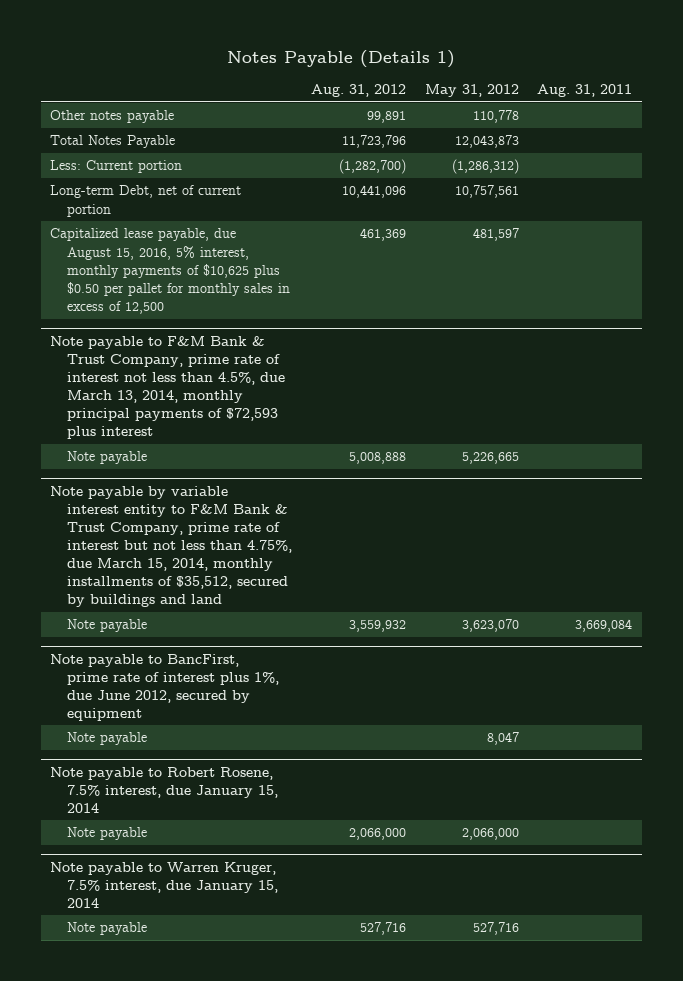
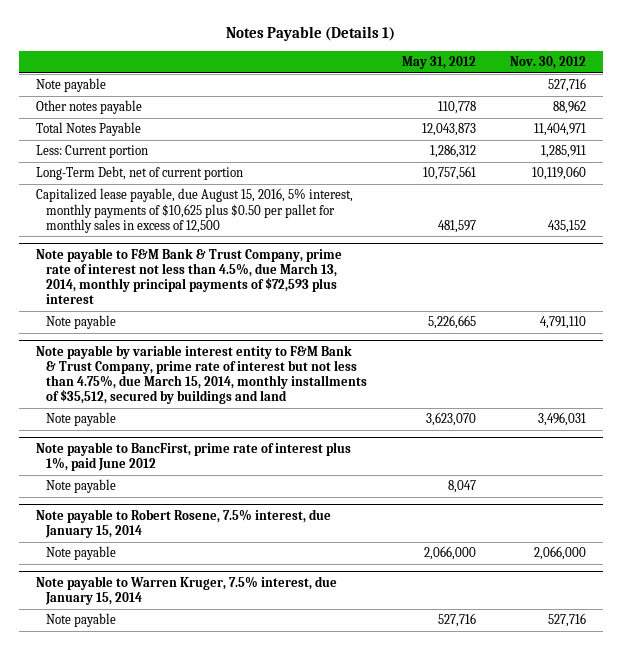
- | Aug. 31, 2012 | May 31, 2012 | Aug. 31, 2011
+ | May 31, 2012 | Nov. 30, 2012
+ Note payable | | 527,716
- Less: Current portion | (1,282,700) | (1,286,312) |
- Long-term Debt, net of current portion | 10,441,096 | 10,757,561 |
+ Less: Current portion | 1,286,312 | 1,285,911
+ Long-Term Debt, net of current portion | 10,757,561 | 10,119,060
- Note payable to BancFirst, prime rate of interest plus 1%, due June 2012, secured by equipment
+ Note payable to BancFirst, prime rate of interest plus 1%, paid June 2012

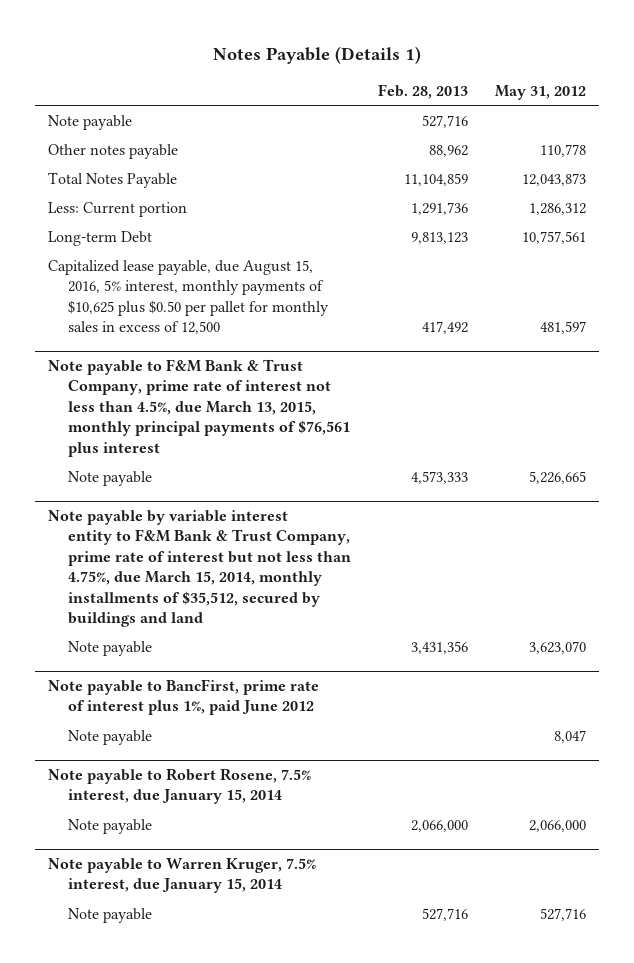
- | May 31, 2012 | Nov. 30, 2012
+ | Feb. 28, 2013 | May 31, 2012
- Long-Term Debt, net of current portion | 10,757,561 | 10,119,060
+ Long-term Debt | 9,813,123 | 10,757,561
- Note payable to F&M Bank & Trust Company, prime rate of interest not less than 4.5%, due March 13, 2014, monthly principal payments of $72,593 plus interest
+ Note payable to F&M Bank & Trust Company, prime rate of interest not less than 4.5%, due March 13, 2015, monthly principal payments of $76,561 plus interest

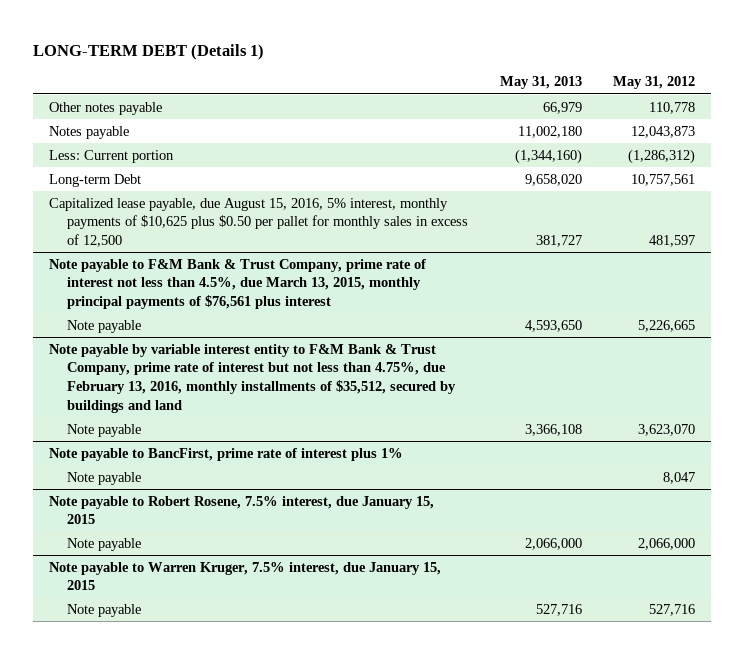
- Notes Payable (Details 1)
+ LONG-TERM DEBT (Details 1)
- | Feb. 28, 2013 | May 31, 2012
+ | May 31, 2013 | May 31, 2012
- Note payable | 527,716 |
- Total Notes Payable | 11,104,859 | 12,043,873
- Less: Current portion | 1,291,736 | 1,286,312
+ Notes payable | 11,002,180 | 12,043,873
+ Less: Current portion | (1,344,160) | (1,286,312)
- Note payable by variable interest entity to F&M Bank & Trust Company, prime rate of interest but not less than 4.75%, due March 15, 2014, monthly installments of $35,512, secured by buildings and land
+ Note payable by variable interest entity to F&M Bank & Trust Company, prime rate of interest but not less than 4.75%, due February 13, 2016, monthly installments of $35,512, secured by buildings and land
- Note payable to BancFirst, prime rate of interest plus 1%, paid June 2012
+ Note payable to BancFirst, prime rate of interest plus 1%
- Note payable to Robert Rosene, 7.5% interest, due January 15, 2014
+ Note payable to Robert Rosene, 7.5% interest, due January 15, 2015
- Note payable to Warren Kruger, 7.5% interest, due January 15, 2014
+ Note payable to Warren Kruger, 7.5% interest, due January 15, 2015

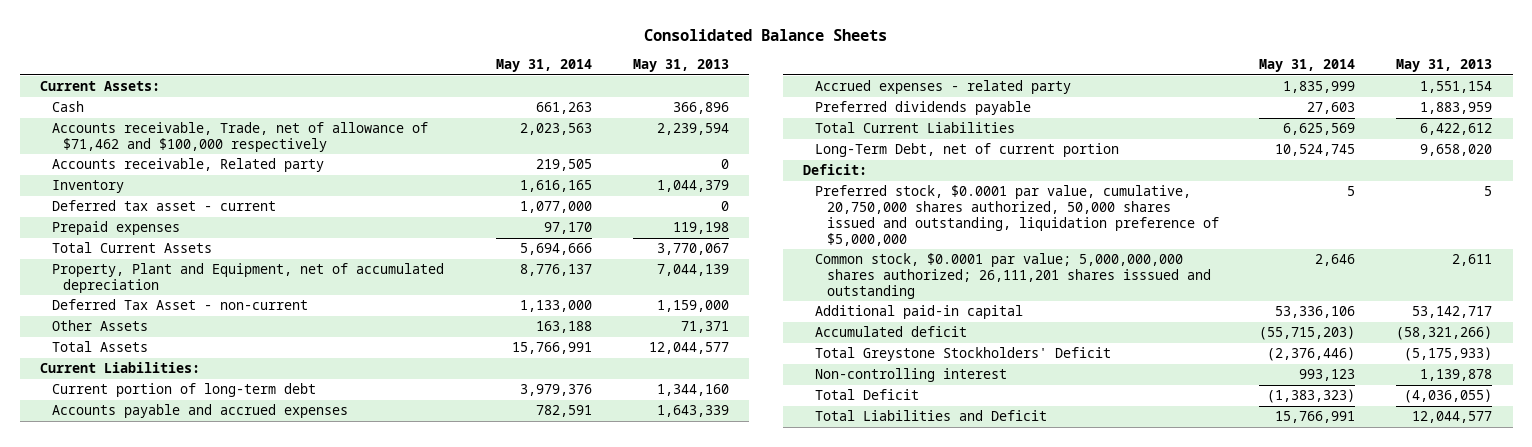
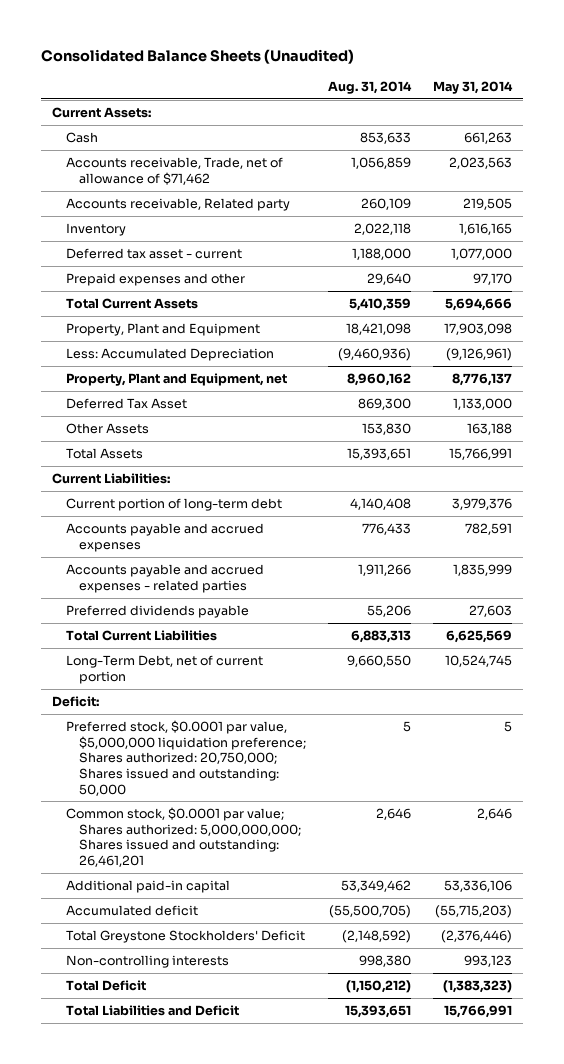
- Consolidated Balance Sheets
+ Consolidated Balance Sheets (Unaudited)
- | May 31, 2014 | May 31, 2013
+ | Aug. 31, 2014 | May 31, 2014
- Accounts receivable, Trade, net of allowance of $71,462 and $100,000 respectively | 2,023,563 | 2,239,594
+ Accounts receivable, Trade, net of allowance of $71,462 | 1,056,859 | 2,023,563
- Prepaid expenses | 97,170 | 119,198
+ Prepaid expenses and other | 29,640 | 97,170
- Property, Plant and Equipment, net of accumulated depreciation | 8,776,137 | 7,044,139
- Deferred Tax Asset - non-current | 1,133,000 | 1,159,000
+ Property, Plant and Equipment | 18,421,098 | 17,903,098
+ Less: Accumulated Depreciation | (9,460,936) | (9,126,961)
+ Property, Plant and Equipment, net | 8,960,162 | 8,776,137
+ Deferred Tax Asset | 869,300 | 1,133,000
- Accrued expenses - related party | 1,835,999 | 1,551,154
+ Accounts payable and accrued expenses - related parties | 1,911,266 | 1,835,999
- Preferred stock, $0.0001 par value, cumulative, 20,750,000 shares authorized, 50,000 shares issued and outstanding, liquidation preference of $5,000,000 | 5 | 5
- Common stock, $0.0001 par value; 5,000,000,000 shares authorized; 26,111,201 shares isssued and outstanding | 2,646 | 2,611
+ Preferred stock, $0.0001 par value, $5,000,000 liquidation preference; Shares authorized: 20,750,000; Shares issued and outstanding: 50,000 | 5 | 5
+ Common stock, $0.0001 par value; Shares authorized: 5,000,000,000; Shares issued and outstanding: 26,461,201 | 2,646 | 2,646
- Non-controlling interest | 993,123 | 1,139,878
+ Non-controlling interests | 998,380 | 993,123

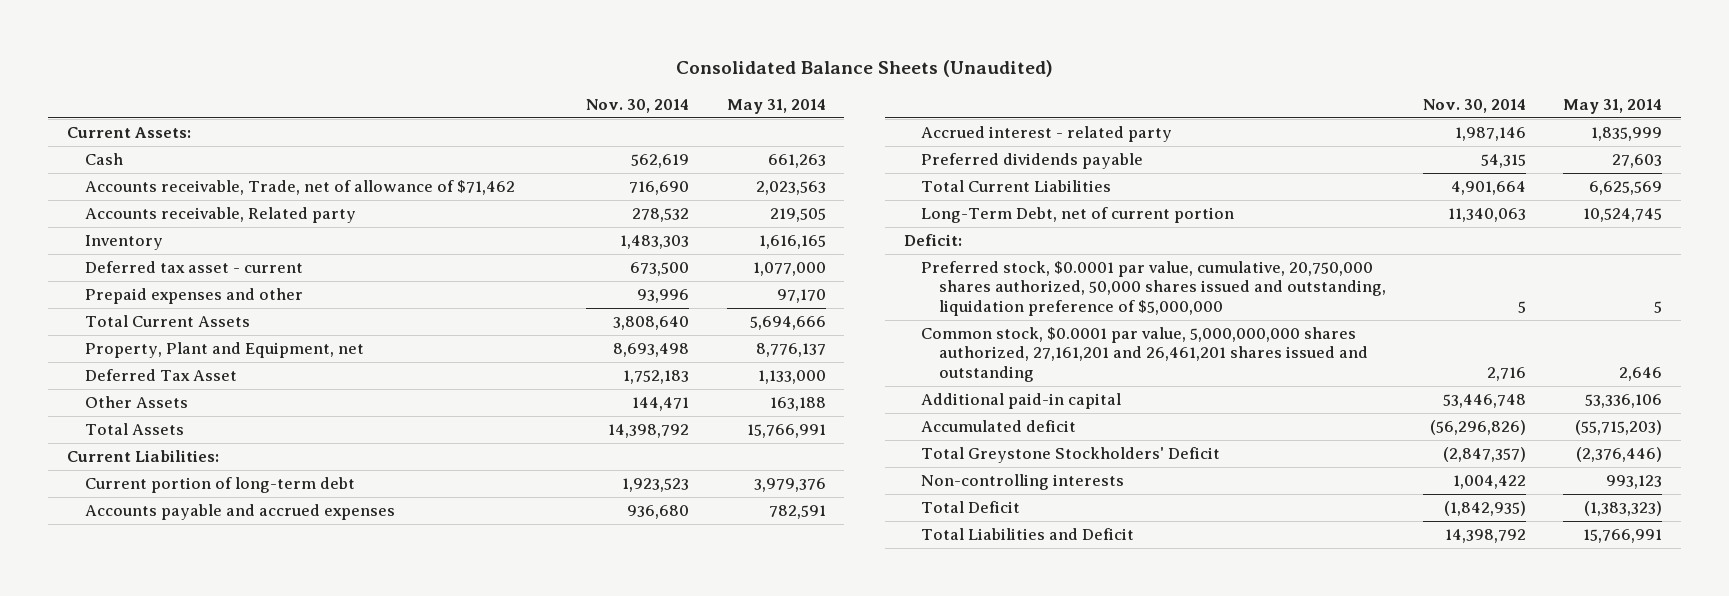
- | Aug. 31, 2014 | May 31, 2014
+ | Nov. 30, 2014 | May 31, 2014
- Property, Plant and Equipment | 18,421,098 | 17,903,098
- Less: Accumulated Depreciation | (9,460,936) | (9,126,961)
- Accounts payable and accrued expenses - related parties | 1,911,266 | 1,835,999
+ Accrued interest - related party | 1,987,146 | 1,835,999
- Preferred stock, $0.0001 par value, $5,000,000 liquidation preference; Shares authorized: 20,750,000; Shares issued and outstanding: 50,000 | 5 | 5
- Common stock, $0.0001 par value; Shares authorized: 5,000,000,000; Shares issued and outstanding: 26,461,201 | 2,646 | 2,646
+ Preferred stock, $0.0001 par value, cumulative, 20,750,000 shares authorized, 50,000 shares issued and outstanding, liquidation preference of $5,000,000 | 5 | 5
+ Common stock, $0.0001 par value, 5,000,000,000 shares authorized, 27,161,201 and 26,461,201 shares issued and outstanding | 2,716 | 2,646

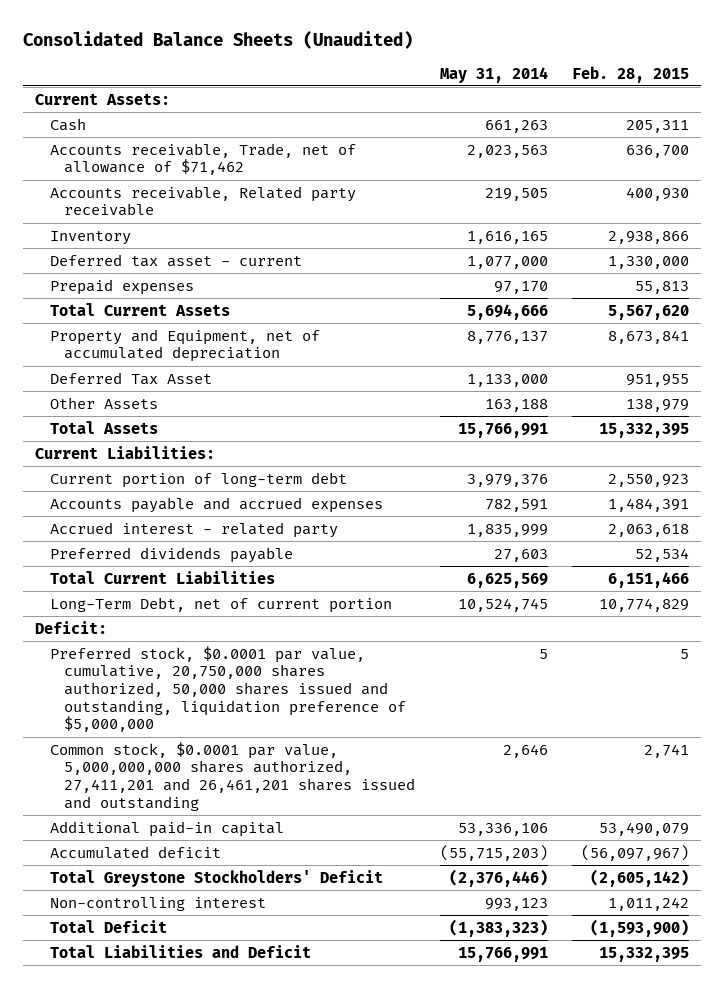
- | Nov. 30, 2014 | May 31, 2014
+ | May 31, 2014 | Feb. 28, 2015
- Accounts receivable, Related party | 278,532 | 219,505
+ Accounts receivable, Related party receivable | 219,505 | 400,930
- Prepaid expenses and other | 93,996 | 97,170
+ Prepaid expenses | 97,170 | 55,813
- Property, Plant and Equipment, net | 8,693,498 | 8,776,137
+ Property and Equipment, net of accumulated depreciation | 8,776,137 | 8,673,841
- Common stock, $0.0001 par value, 5,000,000,000 shares authorized, 27,161,201 and 26,461,201 shares issued and outstanding | 2,716 | 2,646
+ Common stock, $0.0001 par value, 5,000,000,000 shares authorized, 27,411,201 and 26,461,201 shares issued and outstanding | 2,646 | 2,741
- Non-controlling interests | 1,004,422 | 993,123
+ Non-controlling interest | 993,123 | 1,011,242

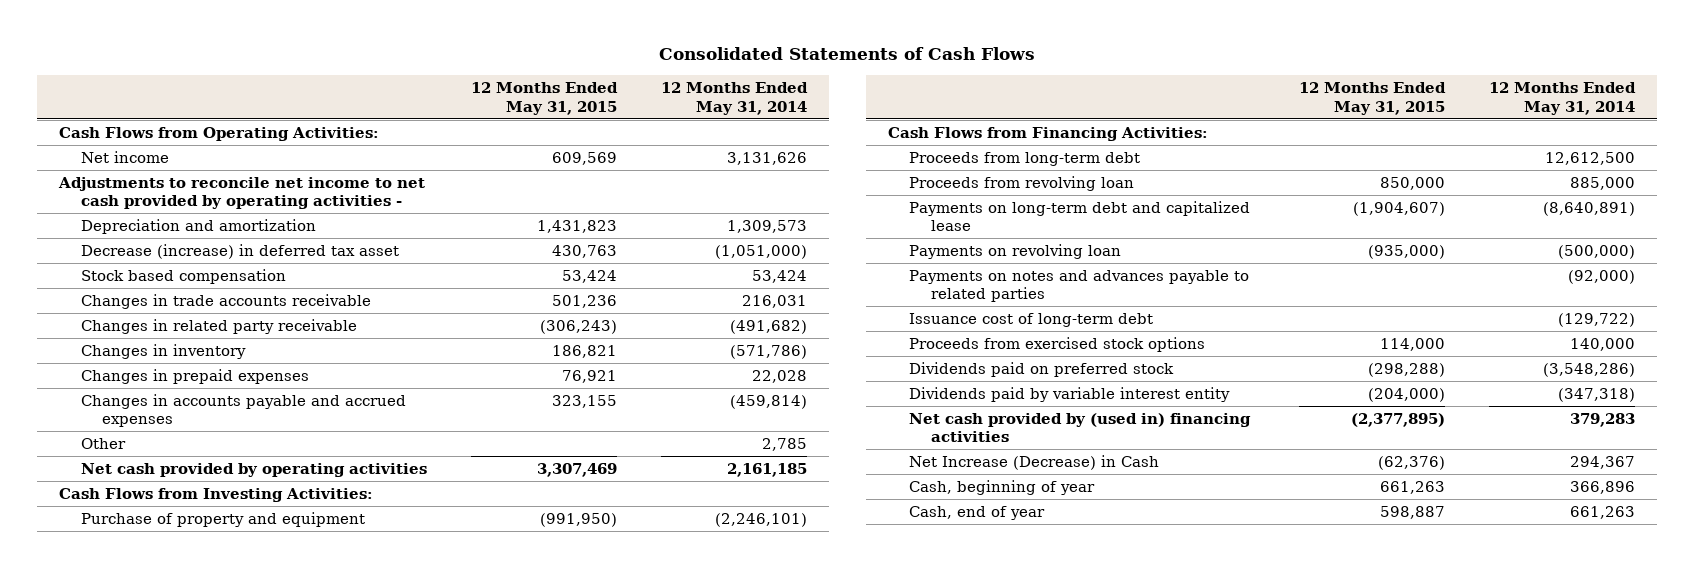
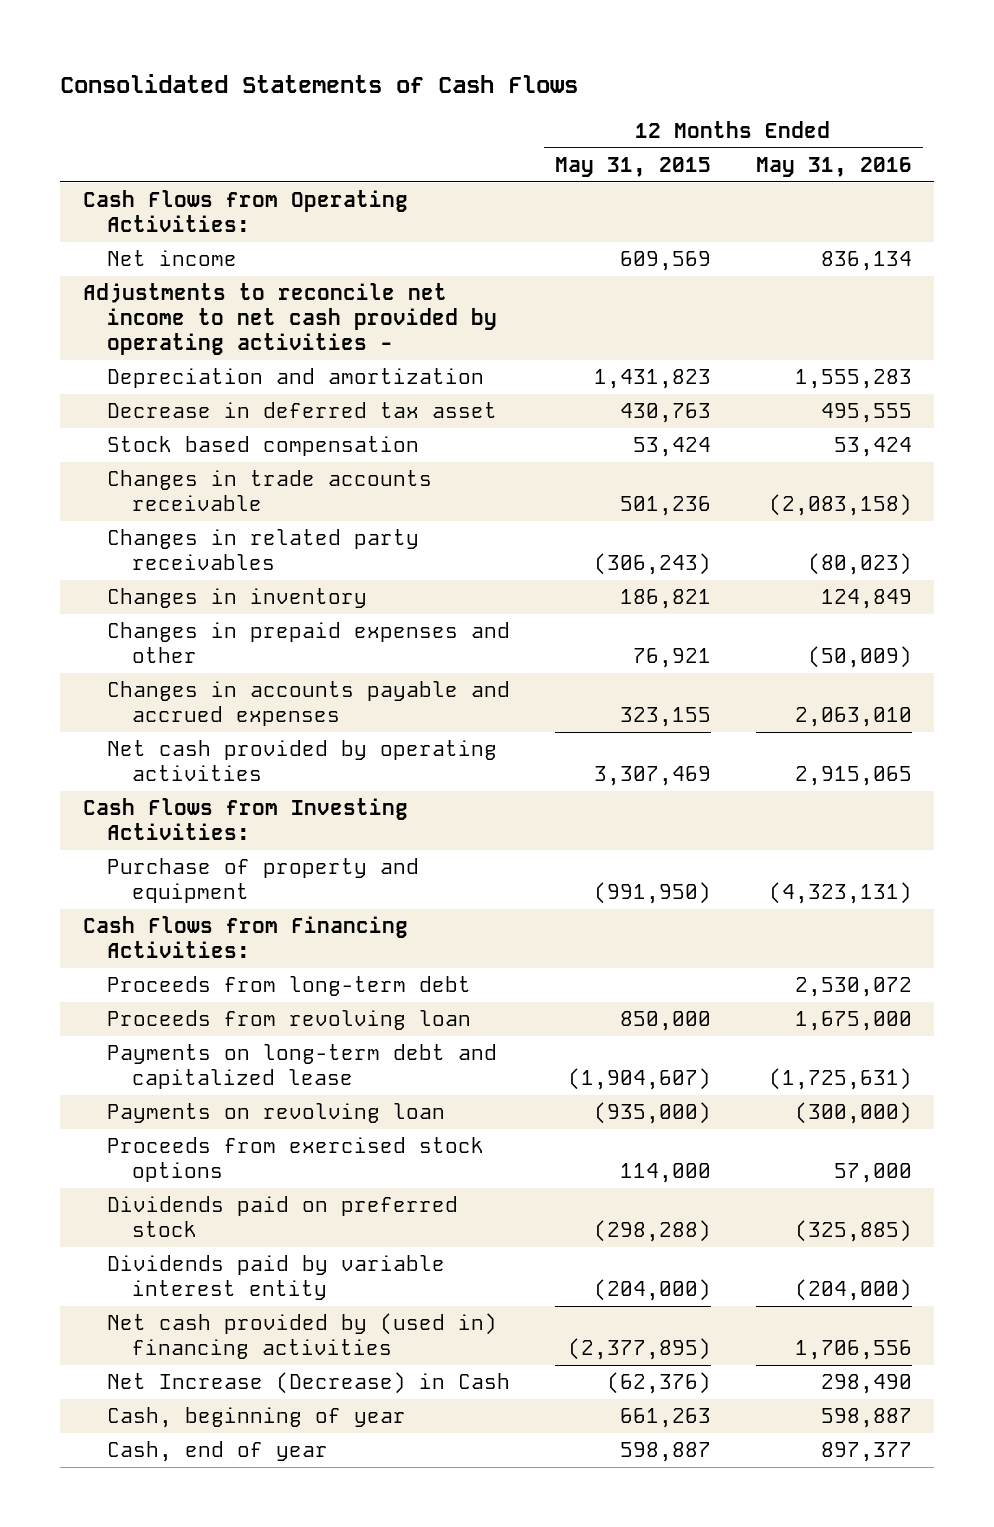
- | 12 Months Ended May 31, 2015 | 12 Months Ended May 31, 2014
+ | 12 Months Ended May 31, 2015 | 12 Months Ended May 31, 2016
- Decrease (increase) in deferred tax asset | 430,763 | (1,051,000)
+ Decrease in deferred tax asset | 430,763 | 495,555
- Changes in related party receivable | (306,243) | (491,682)
+ Changes in related party receivables | (306,243) | (80,023)
- Changes in prepaid expenses | 76,921 | 22,028
+ Changes in prepaid expenses and other | 76,921 | (50,009)
- Other | | 2,785
- Payments on notes and advances payable to related parties | | (92,000)
- Issuance cost of long-term debt | | (129,722)

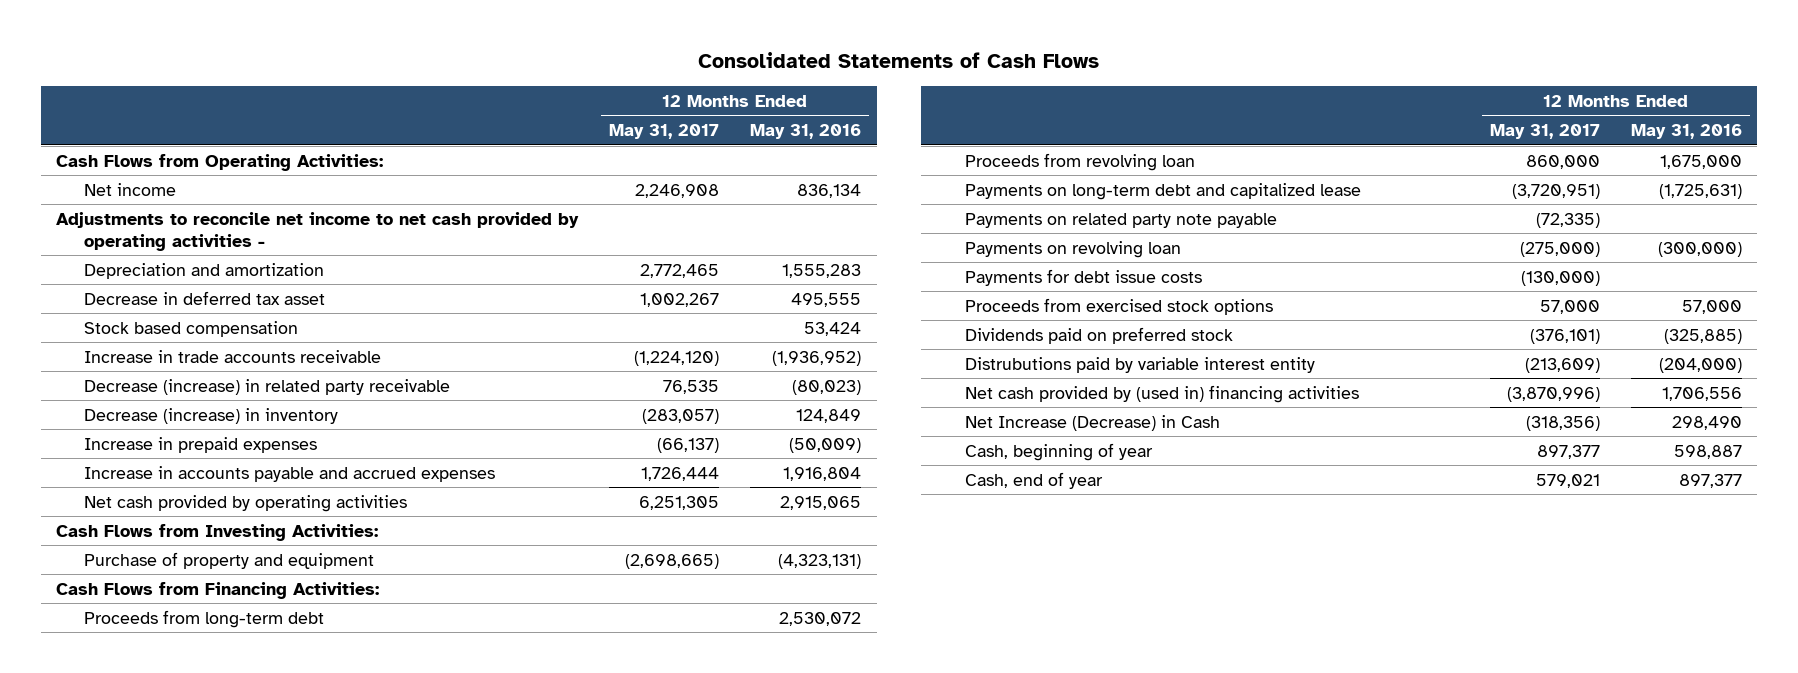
- | 12 Months Ended May 31, 2015 | 12 Months Ended May 31, 2016
+ | 12 Months Ended May 31, 2017 | 12 Months Ended May 31, 2016
- Changes in trade accounts receivable | 501,236 | (2,083,158)
- Changes in related party receivables | (306,243) | (80,023)
- Changes in inventory | 186,821 | 124,849
- Changes in prepaid expenses and other | 76,921 | (50,009)
- Changes in accounts payable and accrued expenses | 323,155 | 2,063,010
+ Increase in trade accounts receivable | (1,224,120) | (1,936,952)
+ Decrease (increase) in related party receivable | 76,535 | (80,023)
+ Decrease (increase) in inventory | (283,057) | 124,849
+ Increase in prepaid expenses | (66,137) | (50,009)
+ Increase in accounts payable and accrued expenses | 1,726,444 | 1,916,804
+ Payments on related party note payable | (72,335) |
+ Payments for debt issue costs | (130,000) |
- Dividends paid by variable interest entity | (204,000) | (204,000)
+ Distrubutions paid by variable interest entity | (213,609) | (204,000)

